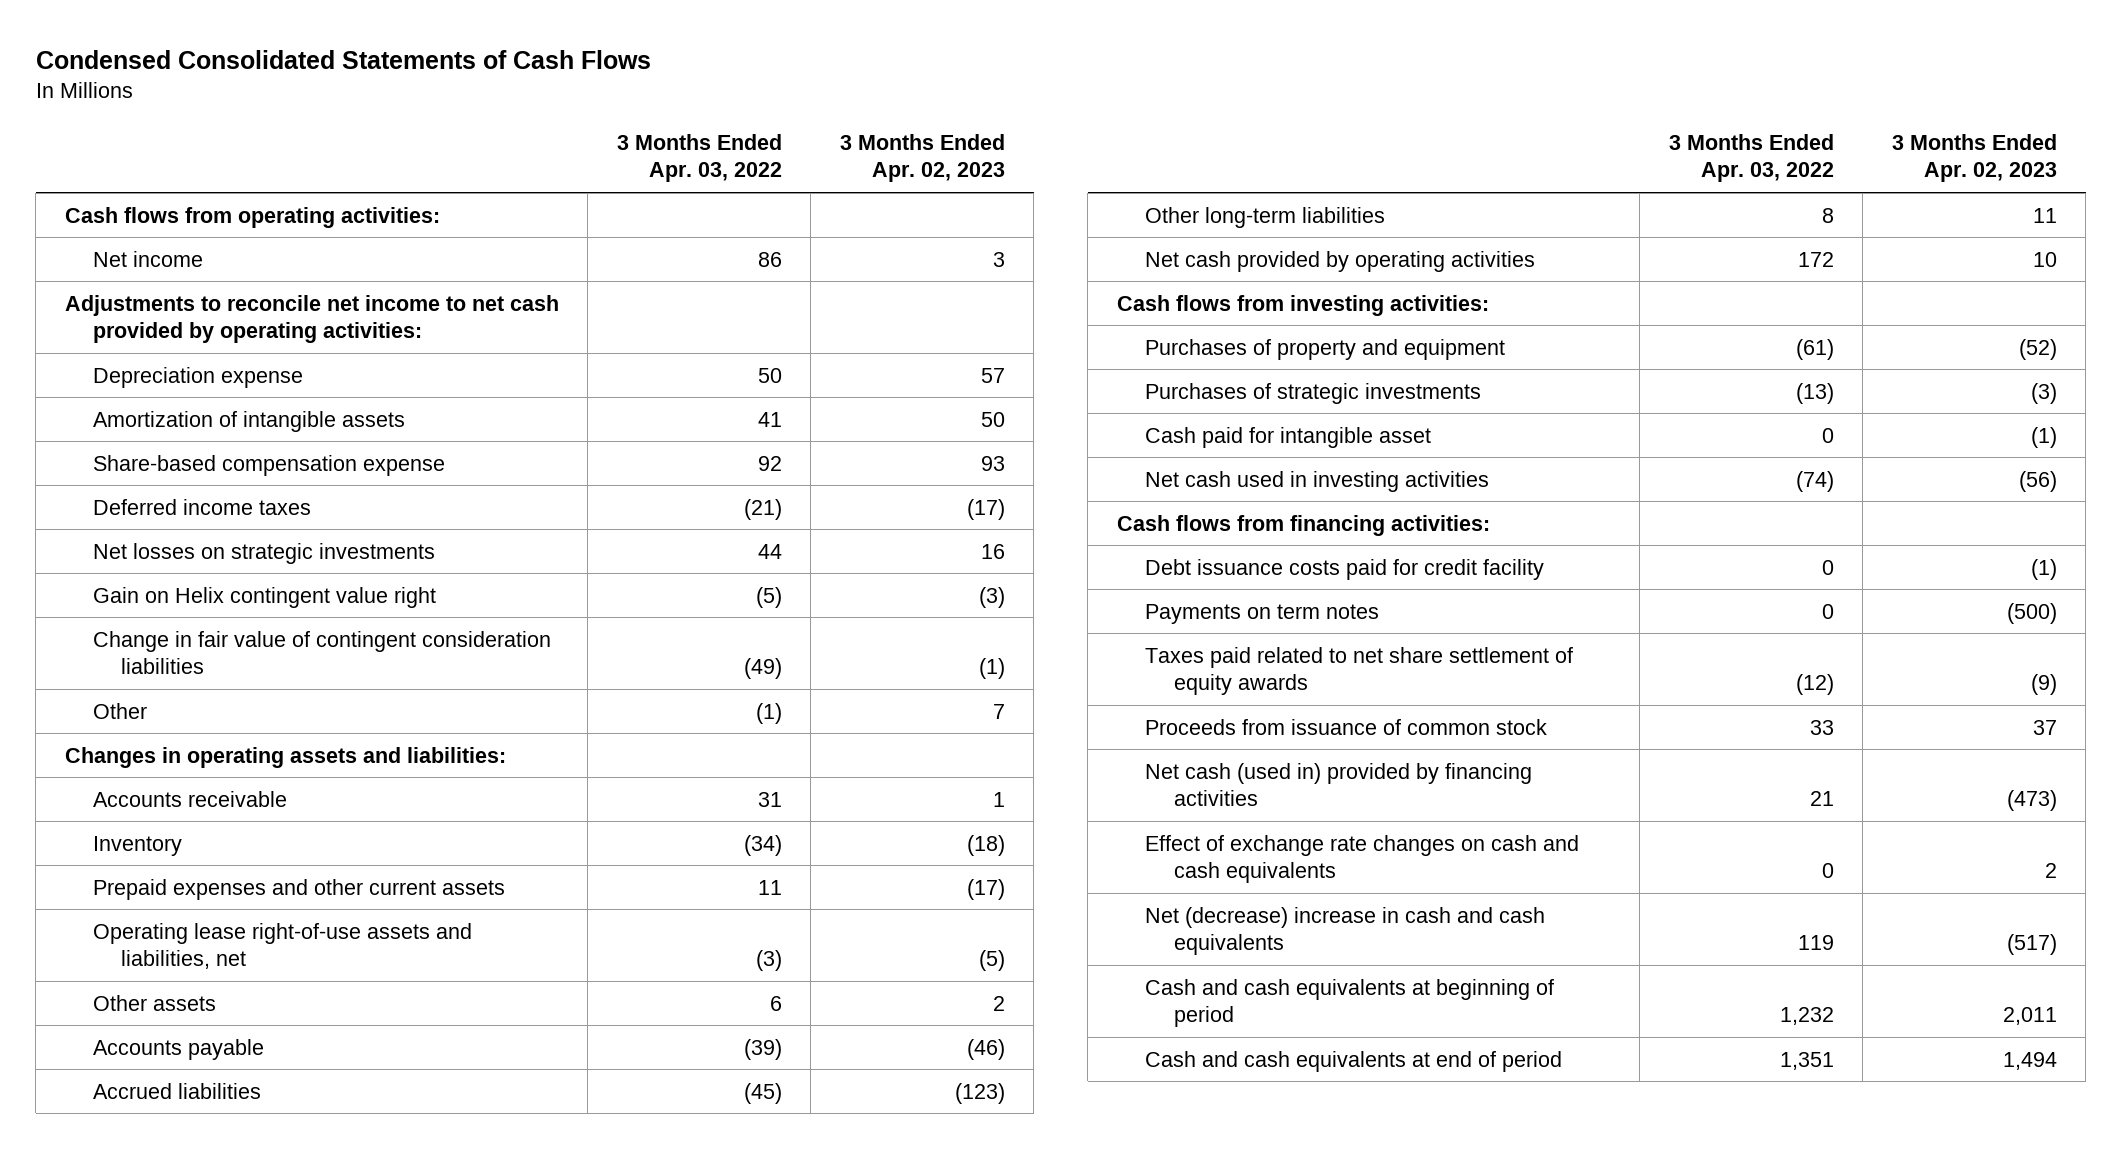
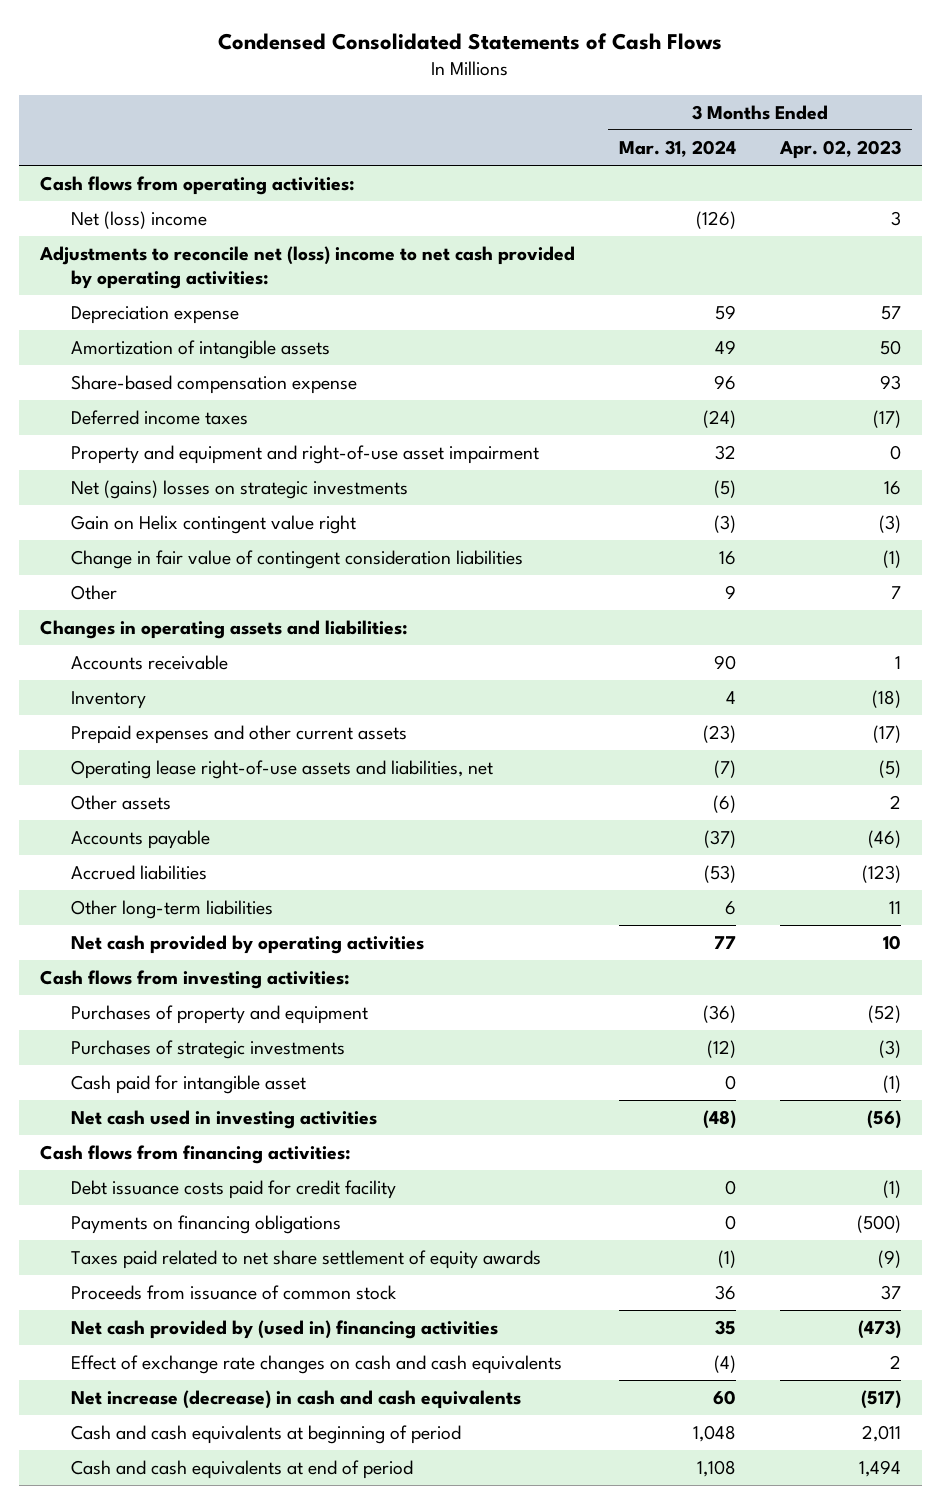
- | 3 Months Ended Apr. 03, 2022 | 3 Months Ended Apr. 02, 2023
+ | 3 Months Ended Mar. 31, 2024 | 3 Months Ended Apr. 02, 2023
- Net income | 86 | 3
- Adjustments to reconcile net income to net cash provided by operating activities:
+ Net (loss) income | (126) | 3
+ Adjustments to reconcile net (loss) income to net cash provided by operating activities:
- Net losses on strategic investments | 44 | 16
+ Property and equipment and right-of-use asset impairment | 32 | 0
+ Net (gains) losses on strategic investments | (5) | 16
- Payments on term notes | 0 | (500)
+ Payments on financing obligations | 0 | (500)
- Net cash (used in) provided by financing activities | 21 | (473)
+ Net cash provided by (used in) financing activities | 35 | (473)
- Net (decrease) increase in cash and cash equivalents | 119 | (517)
+ Net increase (decrease) in cash and cash equivalents | 60 | (517)

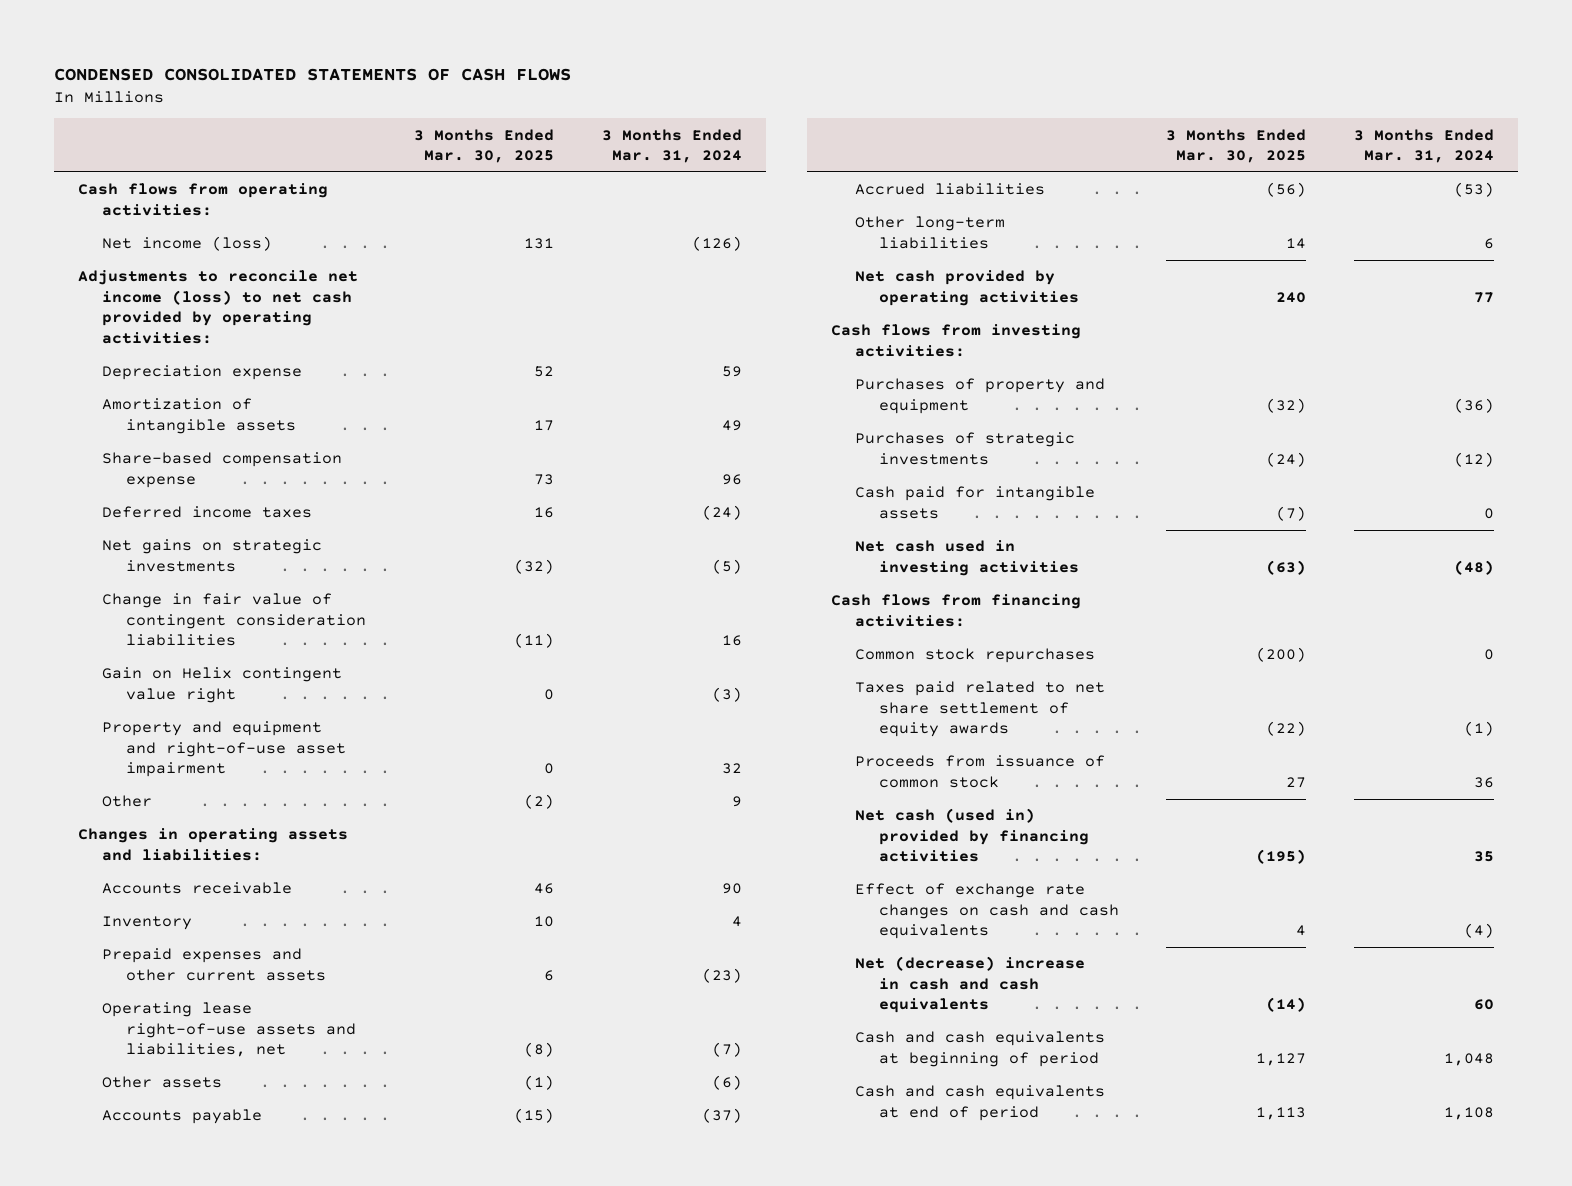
- Condensed Consolidated Statements of Cash Flows
+ CONDENSED CONSOLIDATED STATEMENTS OF CASH FLOWS
- | 3 Months Ended Mar. 31, 2024 | 3 Months Ended Apr. 02, 2023
+ | 3 Months Ended Mar. 30, 2025 | 3 Months Ended Mar. 31, 2024
- Net (loss) income | (126) | 3
- Adjustments to reconcile net (loss) income to net cash provided by operating activities:
+ Net income (loss) | 131 | (126)
+ Adjustments to reconcile net income (loss) to net cash provided by operating activities:
- Net (gains) losses on strategic investments | (5) | 16
+ Net gains on strategic investments | (32) | (5)
moved down: Gain on Helix contingent value right | 0 | (3)
moved down: Property and equipment and right-of-use asset impairment | 0 | 32
- Cash paid for intangible asset | 0 | (1)
+ Cash paid for intangible assets | (7) | 0
- Debt issuance costs paid for credit facility | 0 | (1)
- Payments on financing obligations | 0 | (500)
+ Common stock repurchases | (200) | 0
- Net cash provided by (used in) financing activities | 35 | (473)
+ Net cash (used in) provided by financing activities | (195) | 35
- Net increase (decrease) in cash and cash equivalents | 60 | (517)
+ Net (decrease) increase in cash and cash equivalents | (14) | 60

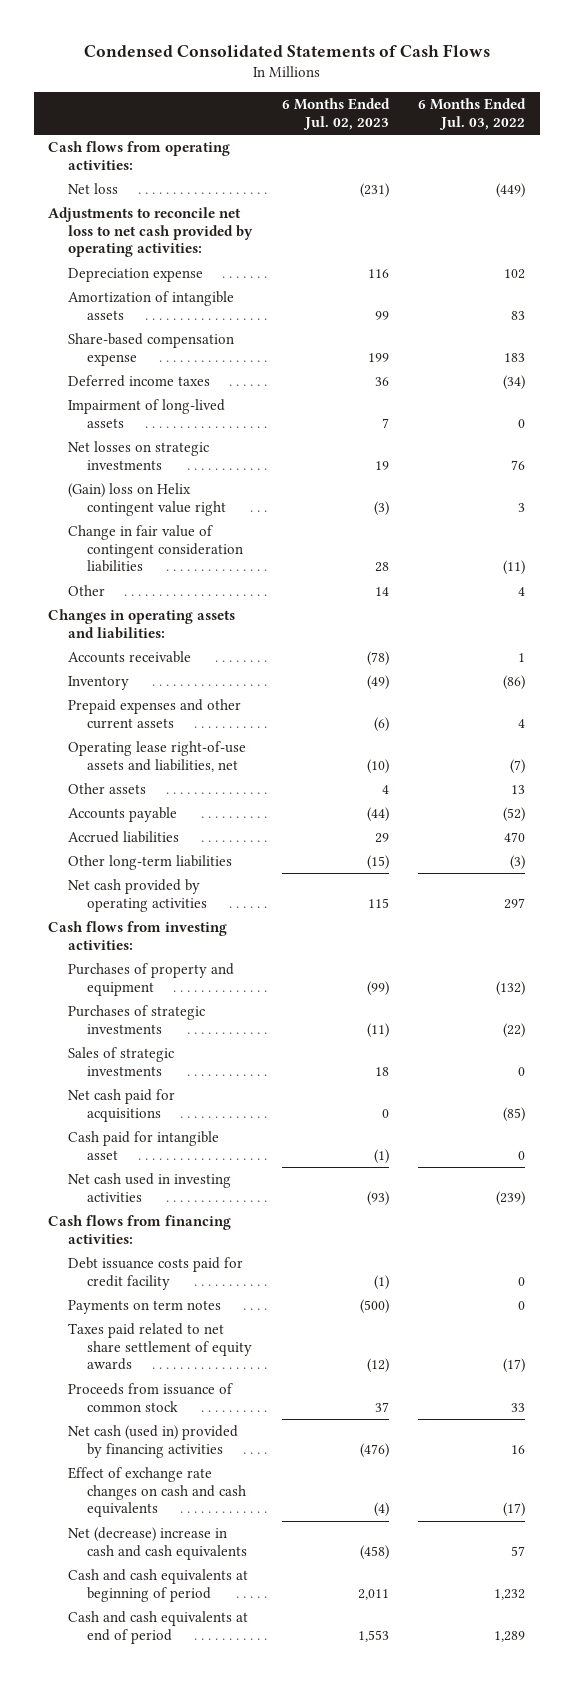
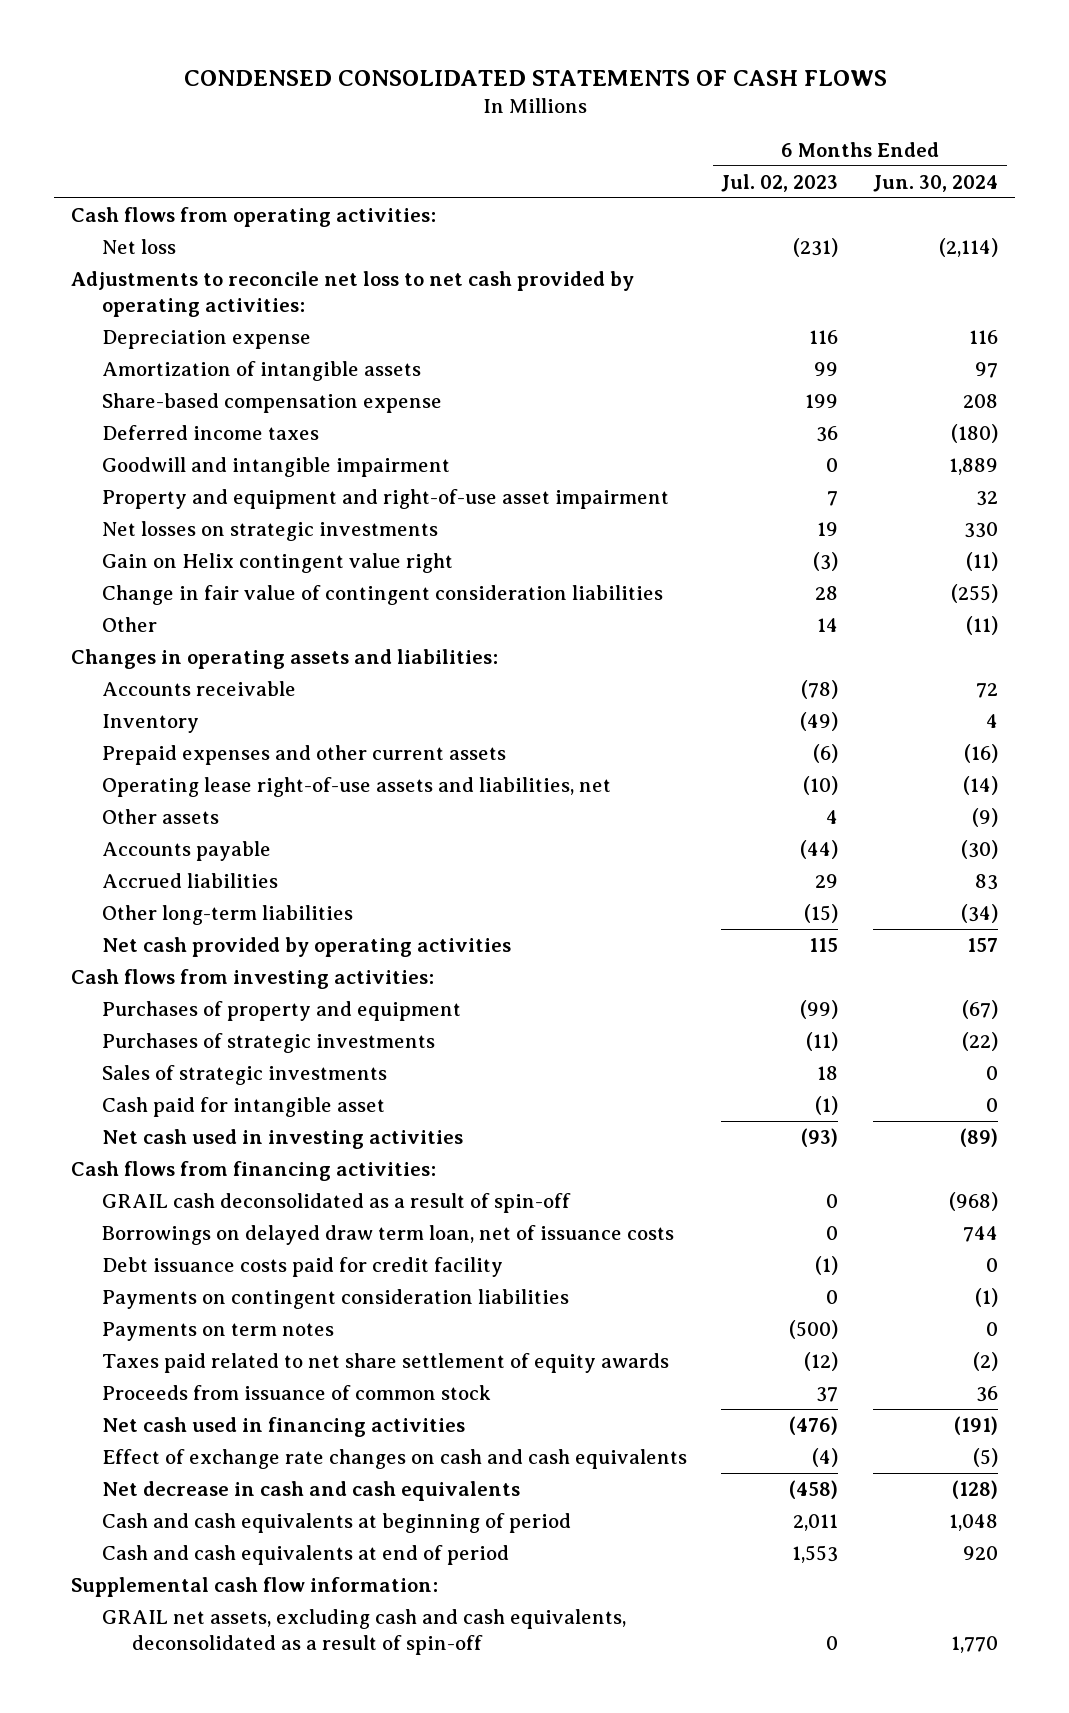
- Condensed Consolidated Statements of Cash Flows
+ CONDENSED CONSOLIDATED STATEMENTS OF CASH FLOWS
- | 6 Months Ended Jul. 02, 2023 | 6 Months Ended Jul. 03, 2022
+ | 6 Months Ended Jul. 02, 2023 | 6 Months Ended Jun. 30, 2024
- Impairment of long-lived assets | 7 | 0
+ Goodwill and intangible impairment | 0 | 1,889
+ Property and equipment and right-of-use asset impairment | 7 | 32
- (Gain) loss on Helix contingent value right | (3) | 3
+ Gain on Helix contingent value right | (3) | (11)
- Net cash paid for acquisitions | 0 | (85)
+ GRAIL cash deconsolidated as a result of spin-off | 0 | (968)
+ Borrowings on delayed draw term loan, net of issuance costs | 0 | 744
+ Payments on contingent consideration liabilities | 0 | (1)
- Net cash (used in) provided by financing activities | (476) | 16
+ Net cash used in financing activities | (476) | (191)
- Net (decrease) increase in cash and cash equivalents | (458) | 57
+ Net decrease in cash and cash equivalents | (458) | (128)
+ Supplemental cash flow information:
+ GRAIL net assets, excluding cash and cash equivalents, deconsolidated as a result of spin-off | 0 | 1,770

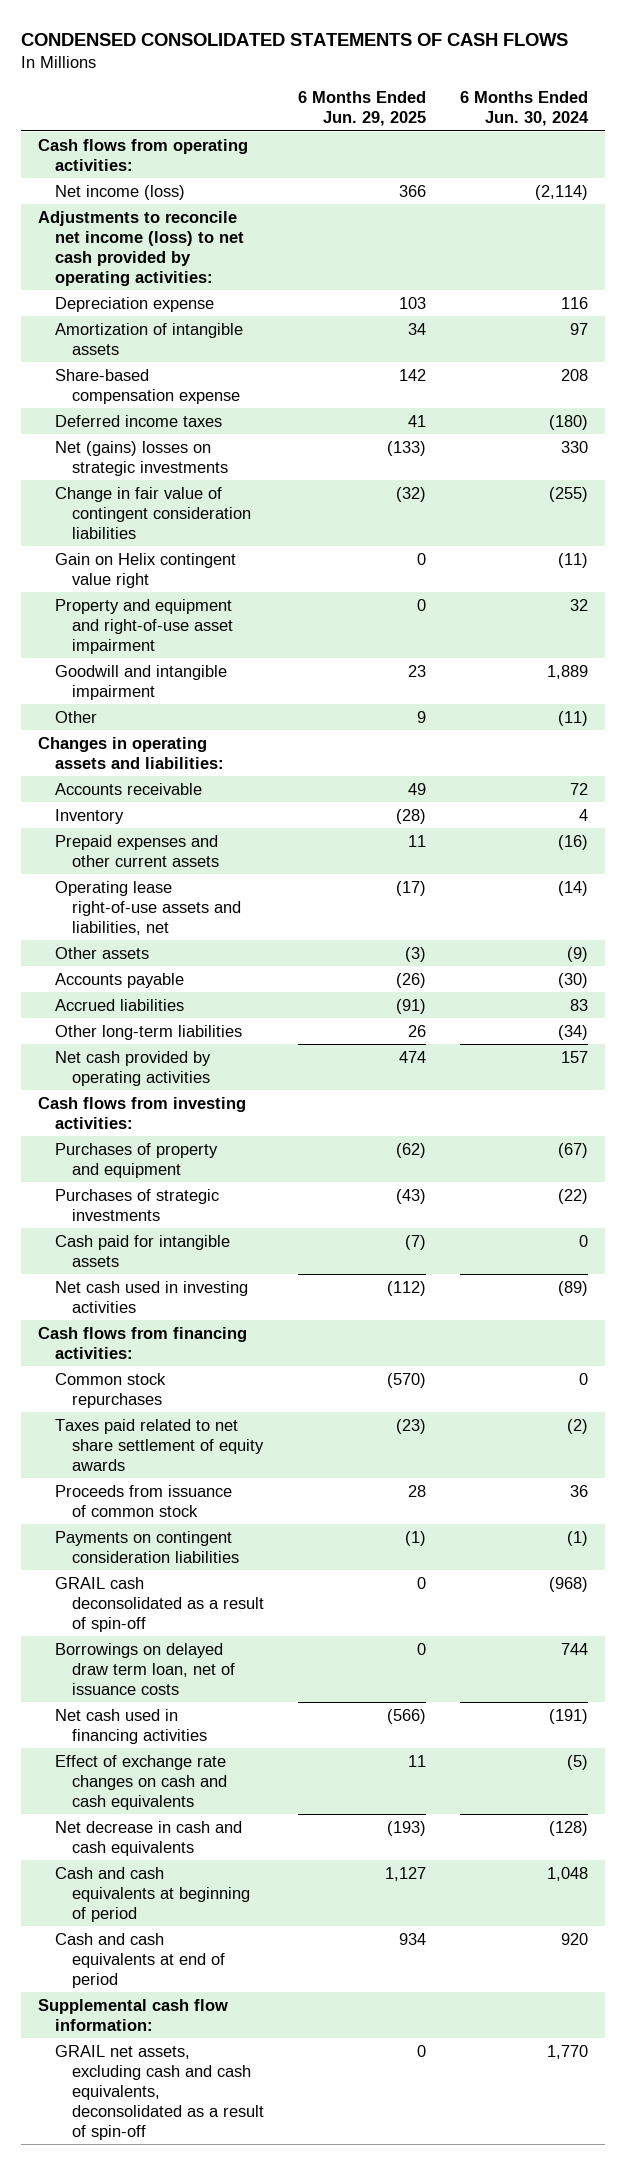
- | 6 Months Ended Jul. 02, 2023 | 6 Months Ended Jun. 30, 2024
+ | 6 Months Ended Jun. 29, 2025 | 6 Months Ended Jun. 30, 2024
- Net loss | (231) | (2,114)
- Adjustments to reconcile net loss to net cash provided by operating activities:
+ Net income (loss) | 366 | (2,114)
+ Adjustments to reconcile net income (loss) to net cash provided by operating activities:
- Net losses on strategic investments | 19 | 330
+ Net (gains) losses on strategic investments | (133) | 330
moved down: Gain on Helix contingent value right | 0 | (11)
moved down: Property and equipment and right-of-use asset impairment | 0 | 32
moved down: Goodwill and intangible impairment | 23 | 1,889
- Sales of strategic investments | 18 | 0
- Cash paid for intangible asset | (1) | 0
+ Cash paid for intangible assets | (7) | 0
- Debt issuance costs paid for credit facility | (1) | 0
- Payments on term notes | (500) | 0
+ Common stock repurchases | (570) | 0
moved down: Payments on contingent consideration liabilities | (1) | (1)
moved down: GRAIL cash deconsolidated as a result of spin-off | 0 | (968)
moved down: Borrowings on delayed draw term loan, net of issuance costs | 0 | 744

